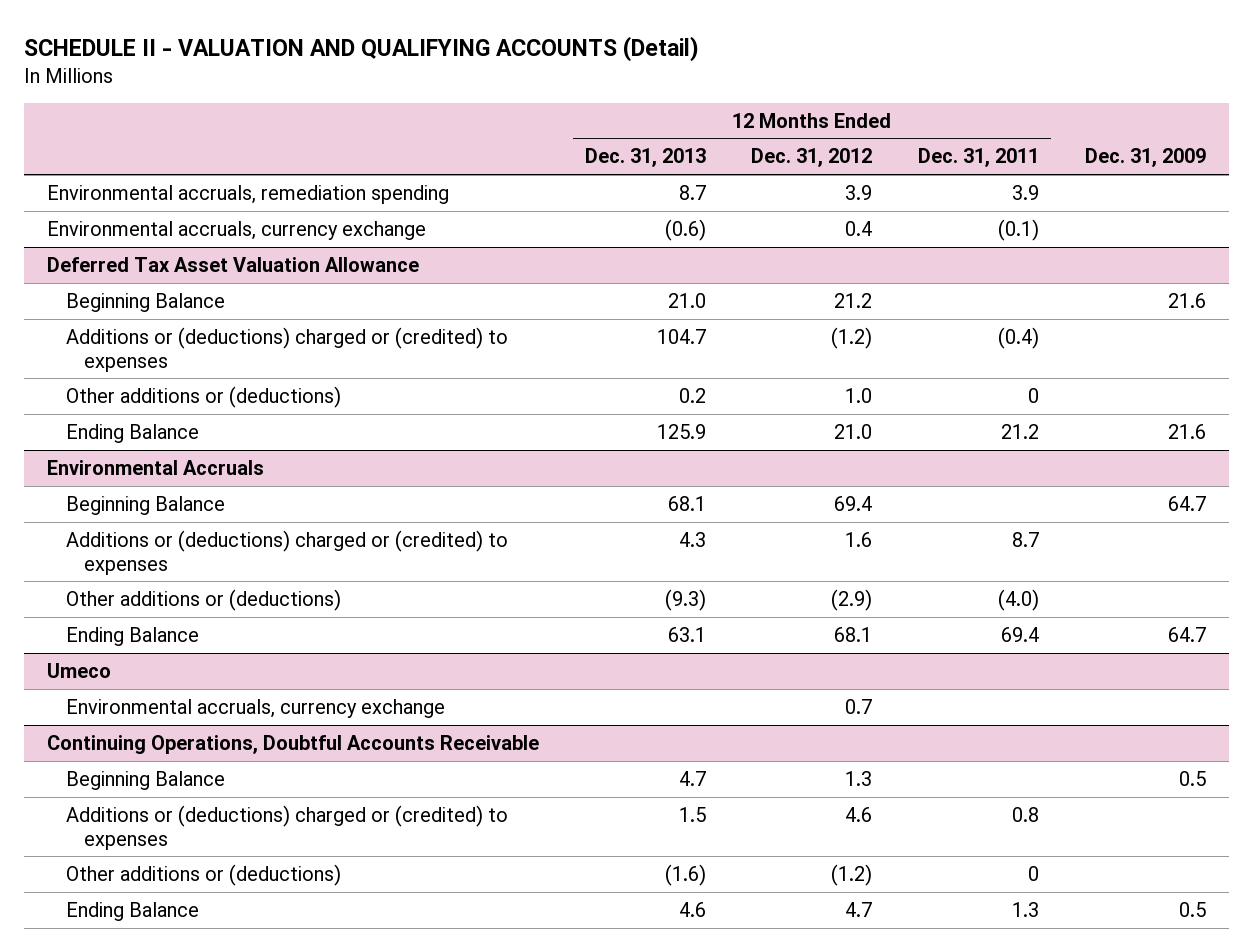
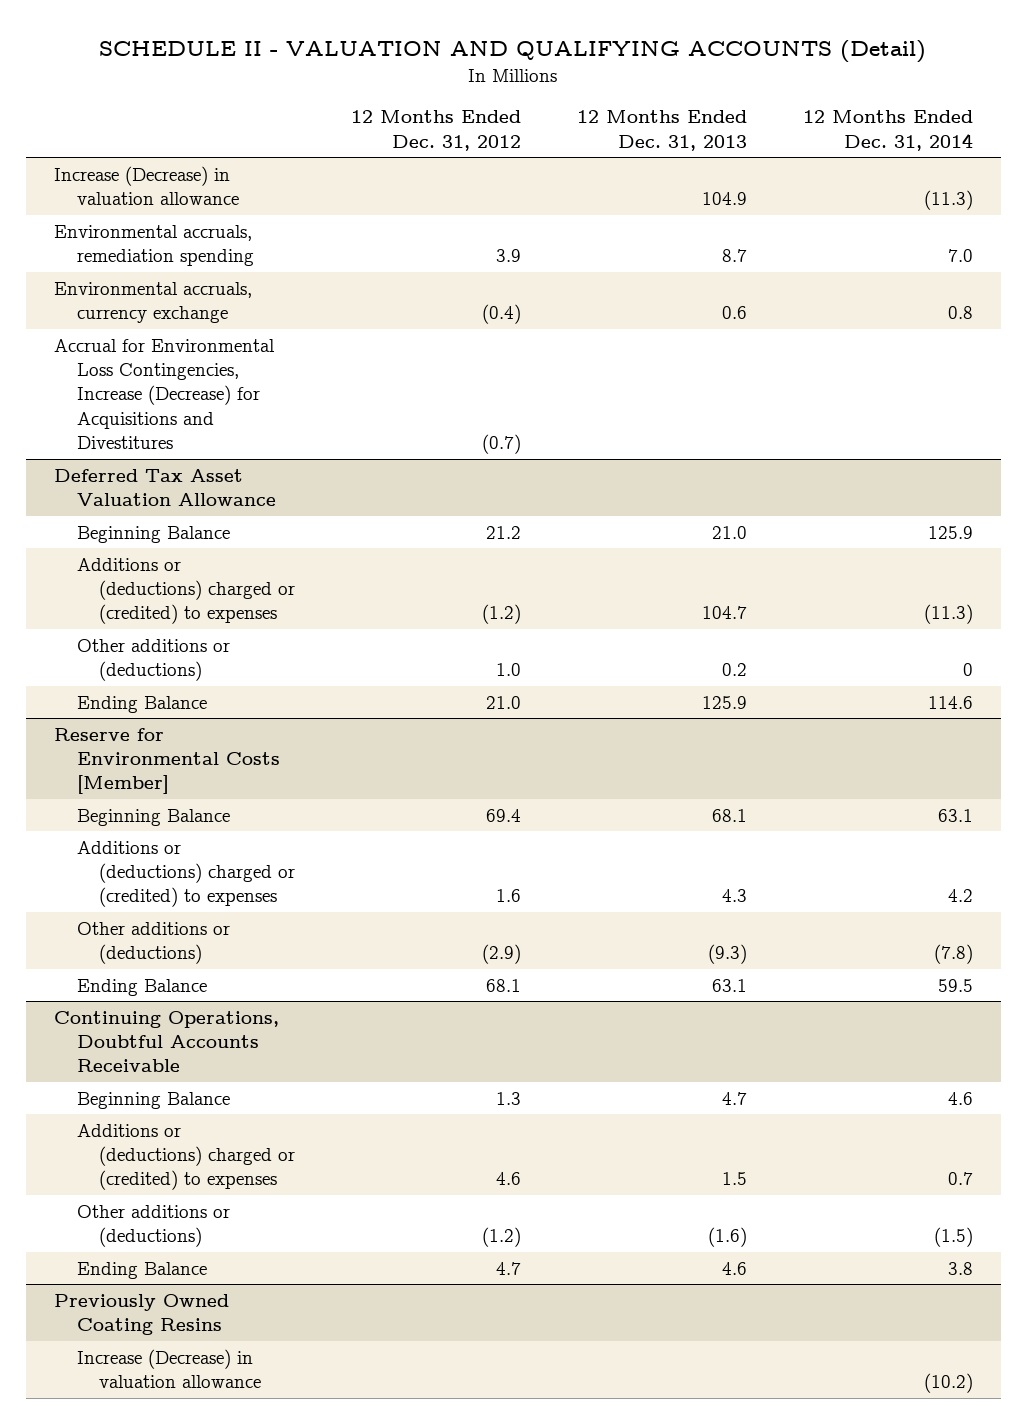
- | 12 Months Ended Dec. 31, 2013 | 12 Months Ended Dec. 31, 2012 | 12 Months Ended Dec. 31, 2011 | Dec. 31, 2009
+ | 12 Months Ended Dec. 31, 2012 | 12 Months Ended Dec. 31, 2013 | 12 Months Ended Dec. 31, 2014
+ Increase (Decrease) in valuation allowance | | 104.9 | (11.3)
- Environmental accruals, currency exchange | (0.6) | 0.4 | (0.1) |
+ Environmental accruals, currency exchange | (0.4) | 0.6 | 0.8
+ Accrual for Environmental Loss Contingencies, Increase (Decrease) for Acquisitions and Divestitures | (0.7) | |
- Environmental Accruals
+ Reserve for Environmental Costs [Member]
- Umeco
- Environmental accruals, currency exchange | | 0.7 | |
+ Previously Owned Coating Resins
+ Increase (Decrease) in valuation allowance | | | (10.2)

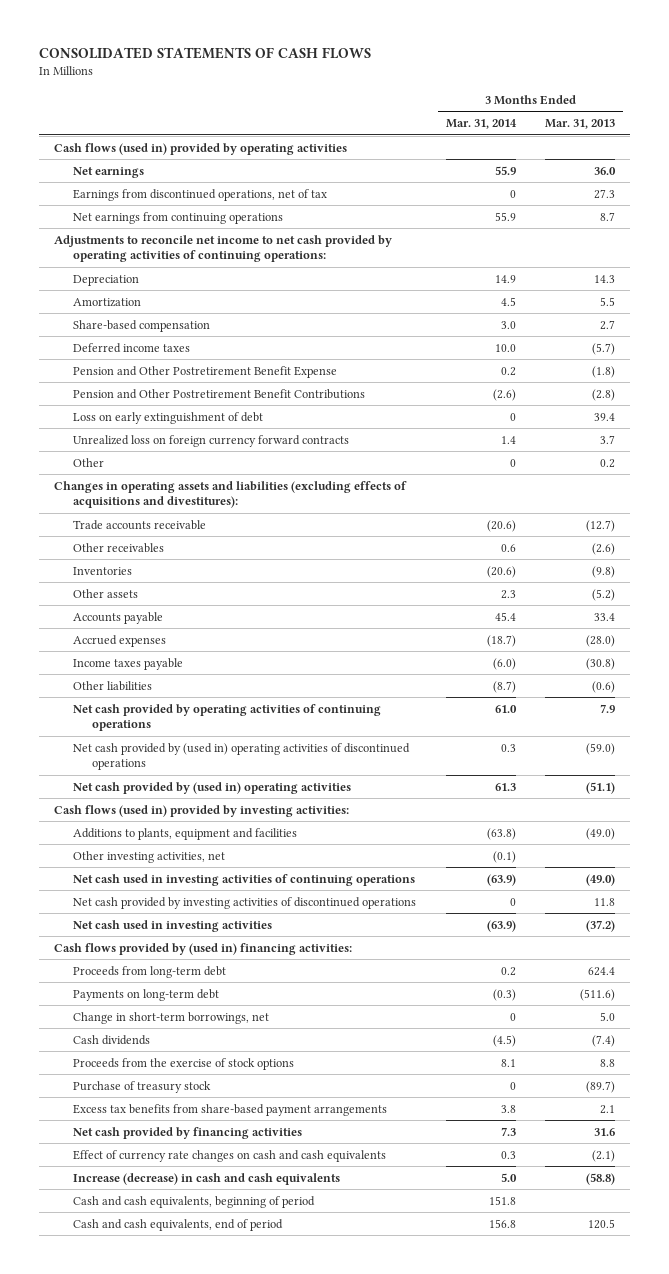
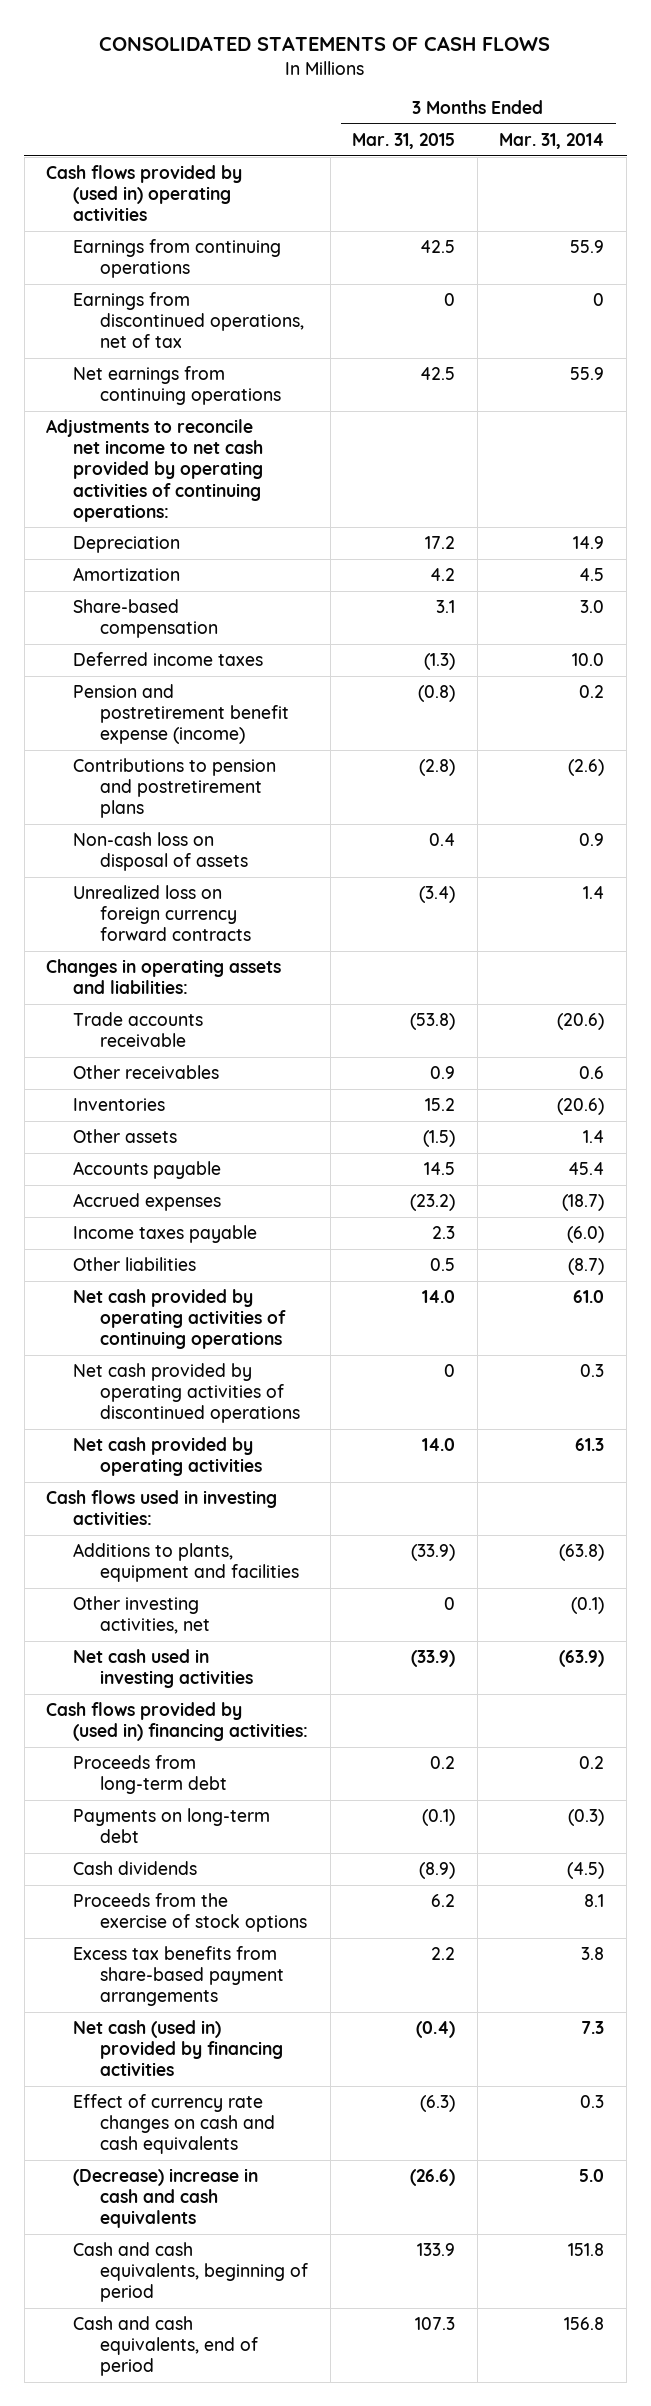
- | 3 Months Ended Mar. 31, 2014 | 3 Months Ended Mar. 31, 2013
+ | 3 Months Ended Mar. 31, 2015 | 3 Months Ended Mar. 31, 2014
- Cash flows (used in) provided by operating activities
- Net earnings | 55.9 | 36.0
+ Cash flows provided by (used in) operating activities
+ Earnings from continuing operations | 42.5 | 55.9
- Pension and Other Postretirement Benefit Expense | 0.2 | (1.8)
- Pension and Other Postretirement Benefit Contributions | (2.6) | (2.8)
- Loss on early extinguishment of debt | 0 | 39.4
+ Pension and postretirement benefit expense (income) | (0.8) | 0.2
+ Contributions to pension and postretirement plans | (2.8) | (2.6)
+ Non-cash loss on disposal of assets | 0.4 | 0.9
- Other | 0 | 0.2
- Changes in operating assets and liabilities (excluding effects of acquisitions and divestitures):
+ Changes in operating assets and liabilities:
- Other assets | 2.3 | (5.2)
+ Other assets | (1.5) | 1.4
- Net cash provided by (used in) operating activities of discontinued operations | 0.3 | (59.0)
- Net cash provided by (used in) operating activities | 61.3 | (51.1)
- Cash flows (used in) provided by investing activities:
+ Net cash provided by operating activities of discontinued operations | 0 | 0.3
+ Net cash provided by operating activities | 14.0 | 61.3
+ Cash flows used in investing activities:
- Net cash used in investing activities of continuing operations | (63.9) | (49.0)
- Net cash provided by investing activities of discontinued operations | 0 | 11.8
- Change in short-term borrowings, net | 0 | 5.0
- Purchase of treasury stock | 0 | (89.7)
- Net cash provided by financing activities | 7.3 | 31.6
+ Net cash (used in) provided by financing activities | (0.4) | 7.3
- Increase (decrease) in cash and cash equivalents | 5.0 | (58.8)
+ (Decrease) increase in cash and cash equivalents | (26.6) | 5.0

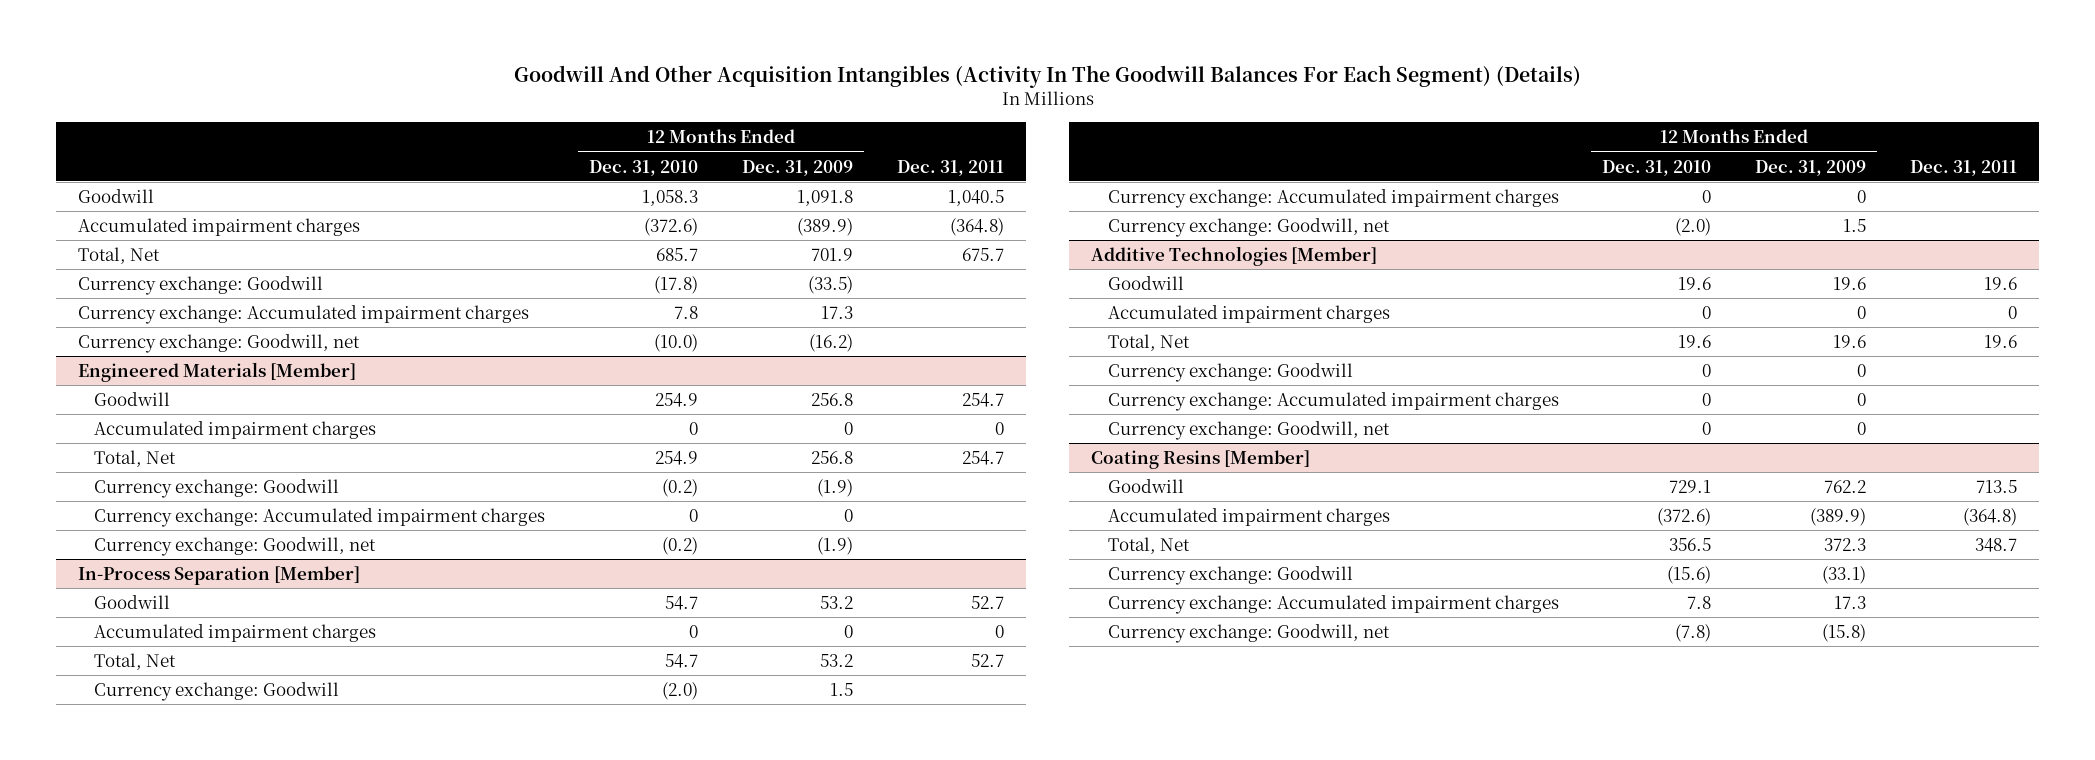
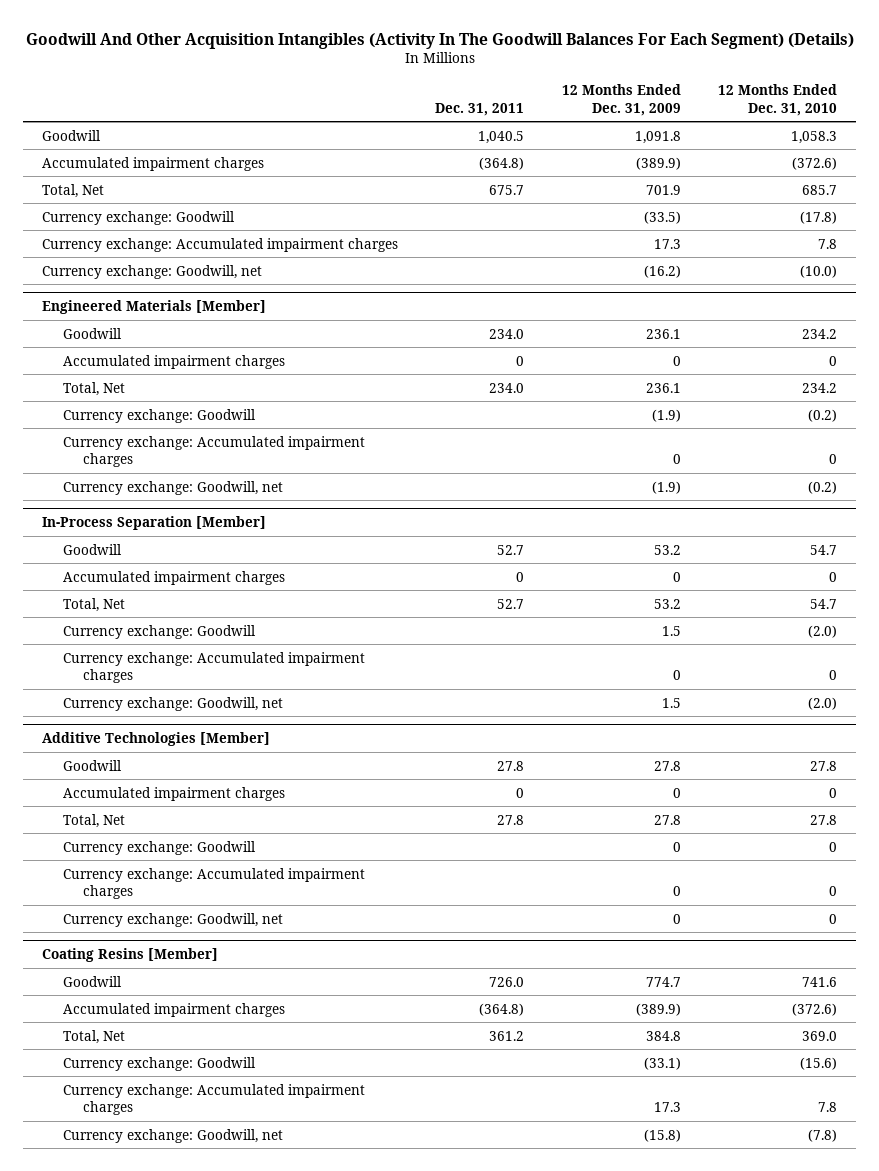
- | 12 Months Ended Dec. 31, 2010 | 12 Months Ended Dec. 31, 2009 | Dec. 31, 2011
+ | Dec. 31, 2011 | 12 Months Ended Dec. 31, 2009 | 12 Months Ended Dec. 31, 2010
@ Engineered Materials [Member]
- Goodwill | 254.9 | 256.8 | 254.7
+ Goodwill | 234.0 | 236.1 | 234.2
- Total, Net | 254.9 | 256.8 | 254.7
+ Total, Net | 234.0 | 236.1 | 234.2
@ Additive Technologies [Member]
- Goodwill | 19.6 | 19.6 | 19.6
+ Goodwill | 27.8 | 27.8 | 27.8
- Total, Net | 19.6 | 19.6 | 19.6
+ Total, Net | 27.8 | 27.8 | 27.8
@ Coating Resins [Member]
- Goodwill | 729.1 | 762.2 | 713.5
+ Goodwill | 726.0 | 774.7 | 741.6
- Total, Net | 356.5 | 372.3 | 348.7
+ Total, Net | 361.2 | 384.8 | 369.0

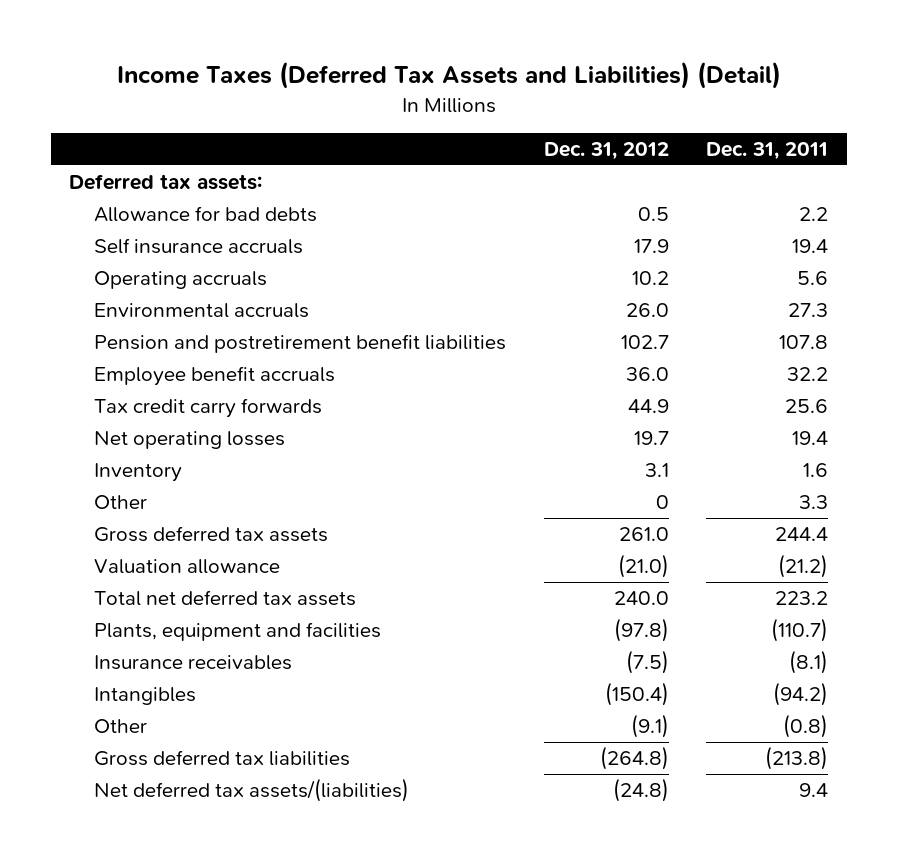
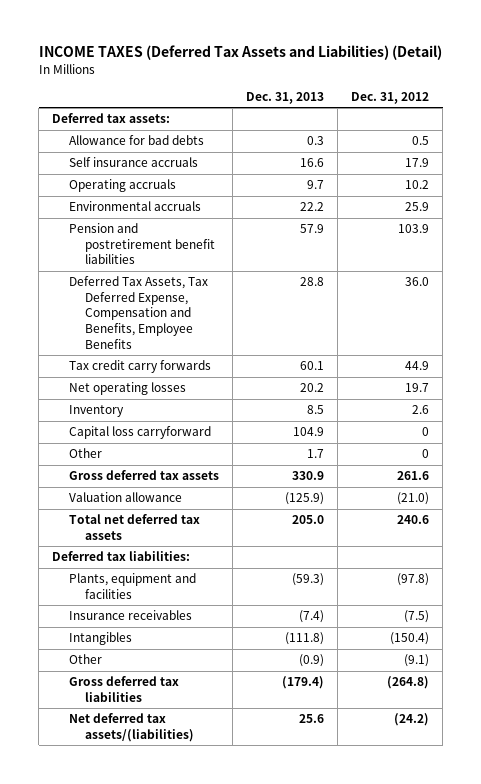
- Income Taxes (Deferred Tax Assets and Liabilities) (Detail)
+ INCOME TAXES (Deferred Tax Assets and Liabilities) (Detail)
- | Dec. 31, 2012 | Dec. 31, 2011
+ | Dec. 31, 2013 | Dec. 31, 2012
- Environmental accruals | 26.0 | 27.3
- Pension and postretirement benefit liabilities | 102.7 | 107.8
- Employee benefit accruals | 36.0 | 32.2
+ Environmental accruals | 22.2 | 25.9
+ Pension and postretirement benefit liabilities | 57.9 | 103.9
+ Deferred Tax Assets, Tax Deferred Expense, Compensation and Benefits, Employee Benefits | 28.8 | 36.0
- Inventory | 3.1 | 1.6
+ Inventory | 8.5 | 2.6
+ Capital loss carryforward | 104.9 | 0
- Gross deferred tax assets | 261.0 | 244.4
+ Gross deferred tax assets | 330.9 | 261.6
- Total net deferred tax assets | 240.0 | 223.2
+ Total net deferred tax assets | 205.0 | 240.6
+ Deferred tax liabilities:
- Net deferred tax assets/(liabilities) | (24.8) | 9.4
+ Net deferred tax assets/(liabilities) | 25.6 | (24.2)

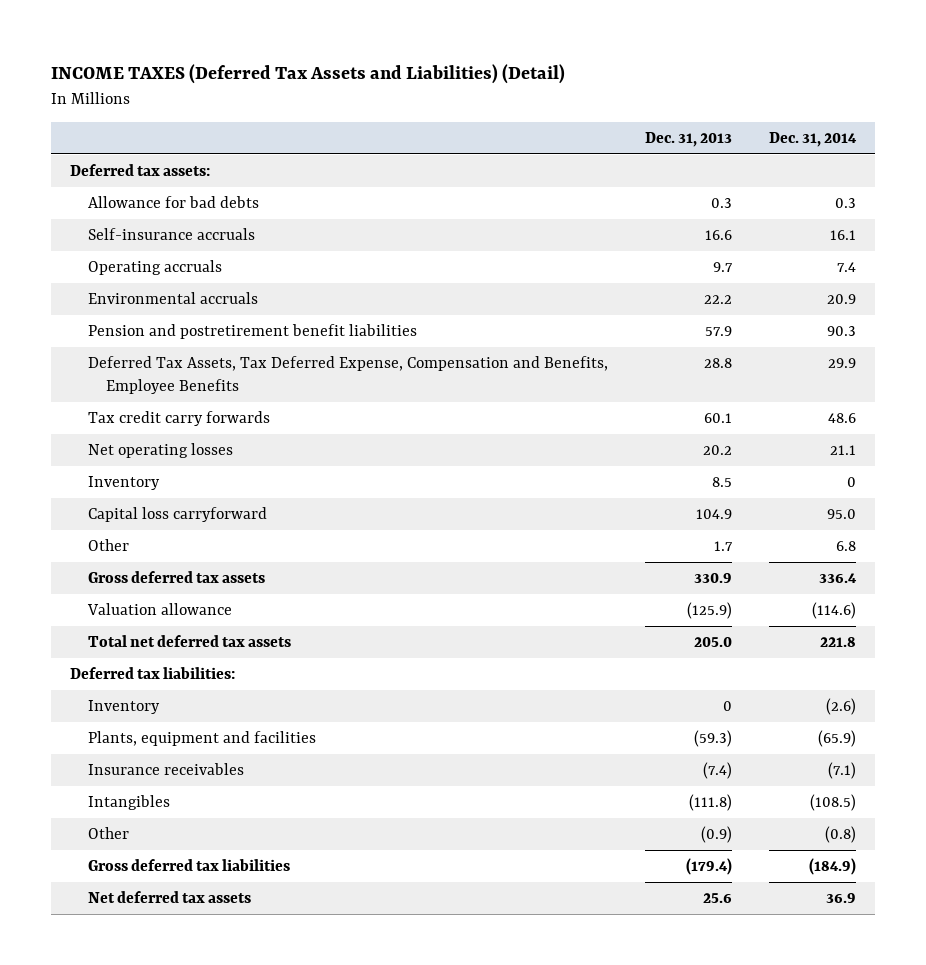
- | Dec. 31, 2013 | Dec. 31, 2012
+ | Dec. 31, 2013 | Dec. 31, 2014
- Self insurance accruals | 16.6 | 17.9
+ Self-insurance accruals | 16.6 | 16.1
+ Inventory | 0 | (2.6)
- Net deferred tax assets/(liabilities) | 25.6 | (24.2)
+ Net deferred tax assets | 25.6 | 36.9

